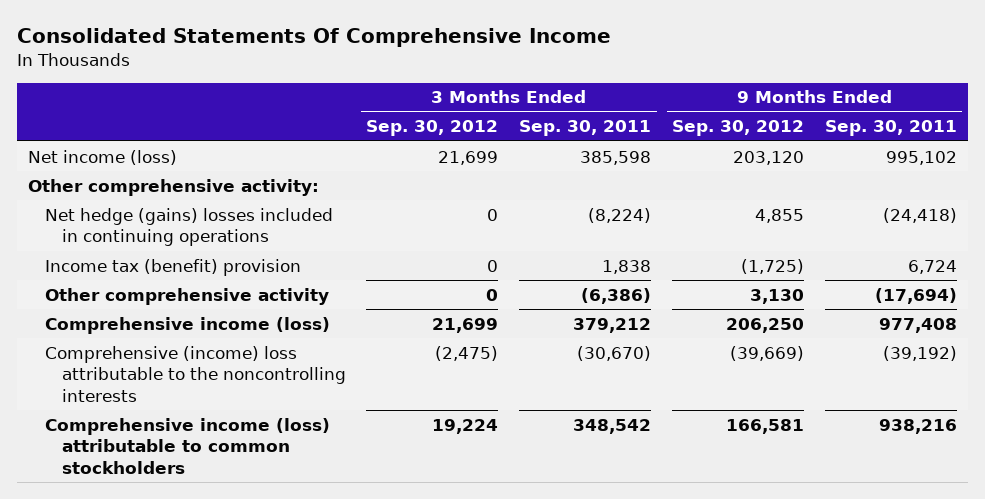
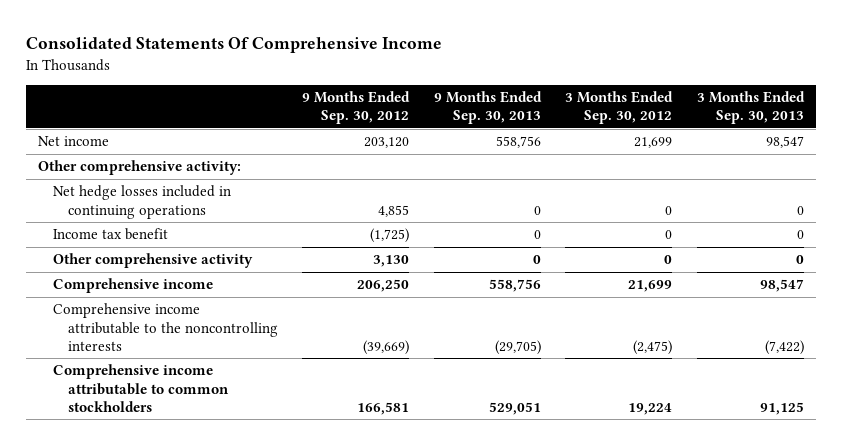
- | 3 Months Ended Sep. 30, 2012 | 3 Months Ended Sep. 30, 2011 | 9 Months Ended Sep. 30, 2012 | 9 Months Ended Sep. 30, 2011
+ | 9 Months Ended Sep. 30, 2012 | 9 Months Ended Sep. 30, 2013 | 3 Months Ended Sep. 30, 2012 | 3 Months Ended Sep. 30, 2013
- Net income (loss) | 21,699 | 385,598 | 203,120 | 995,102
+ Net income | 203,120 | 558,756 | 21,699 | 98,547
- Net hedge (gains) losses included in continuing operations | 0 | (8,224) | 4,855 | (24,418)
- Income tax (benefit) provision | 0 | 1,838 | (1,725) | 6,724
+ Net hedge losses included in continuing operations | 4,855 | 0 | 0 | 0
+ Income tax benefit | (1,725) | 0 | 0 | 0
- Comprehensive income (loss) | 21,699 | 379,212 | 206,250 | 977,408
- Comprehensive (income) loss attributable to the noncontrolling interests | (2,475) | (30,670) | (39,669) | (39,192)
- Comprehensive income (loss) attributable to common stockholders | 19,224 | 348,542 | 166,581 | 938,216
+ Comprehensive income | 206,250 | 558,756 | 21,699 | 98,547
+ Comprehensive income attributable to the noncontrolling interests | (39,669) | (29,705) | (2,475) | (7,422)
+ Comprehensive income attributable to common stockholders | 166,581 | 529,051 | 19,224 | 91,125

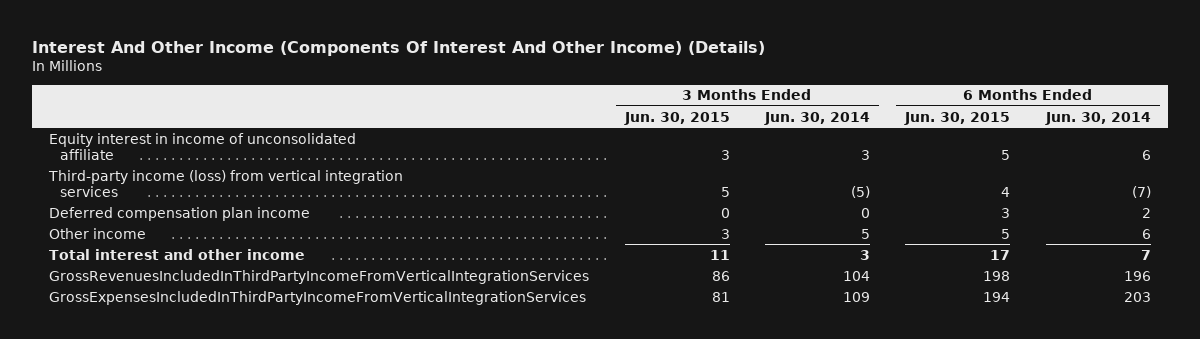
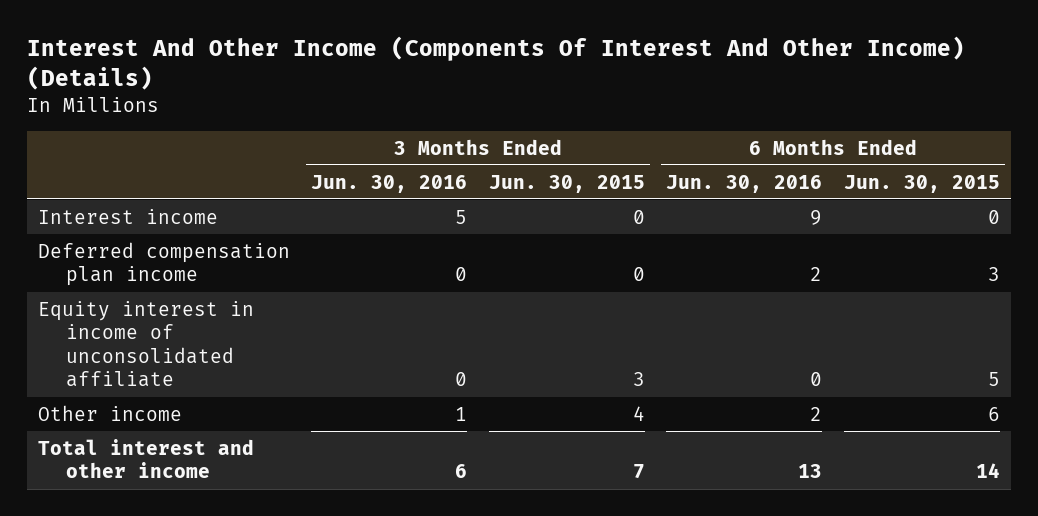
- | 3 Months Ended Jun. 30, 2015 | 3 Months Ended Jun. 30, 2014 | 6 Months Ended Jun. 30, 2015 | 6 Months Ended Jun. 30, 2014
+ | 3 Months Ended Jun. 30, 2016 | 3 Months Ended Jun. 30, 2015 | 6 Months Ended Jun. 30, 2016 | 6 Months Ended Jun. 30, 2015
- Third-party income (loss) from vertical integration services | 5 | (5) | 4 | (7)
+ Interest income | 5 | 0 | 9 | 0
- Other income | 3 | 5 | 5 | 6
- Total interest and other income | 11 | 3 | 17 | 7
- GrossRevenuesIncludedInThirdPartyIncomeFromVerticalIntegrationServices | 86 | 104 | 198 | 196
- GrossExpensesIncludedInThirdPartyIncomeFromVerticalIntegrationServices | 81 | 109 | 194 | 203
moved down: Equity interest in income of unconsolidated affiliate | 0 | 3 | 0 | 5
+ Other income | 1 | 4 | 2 | 6
+ Total interest and other income | 6 | 7 | 13 | 14

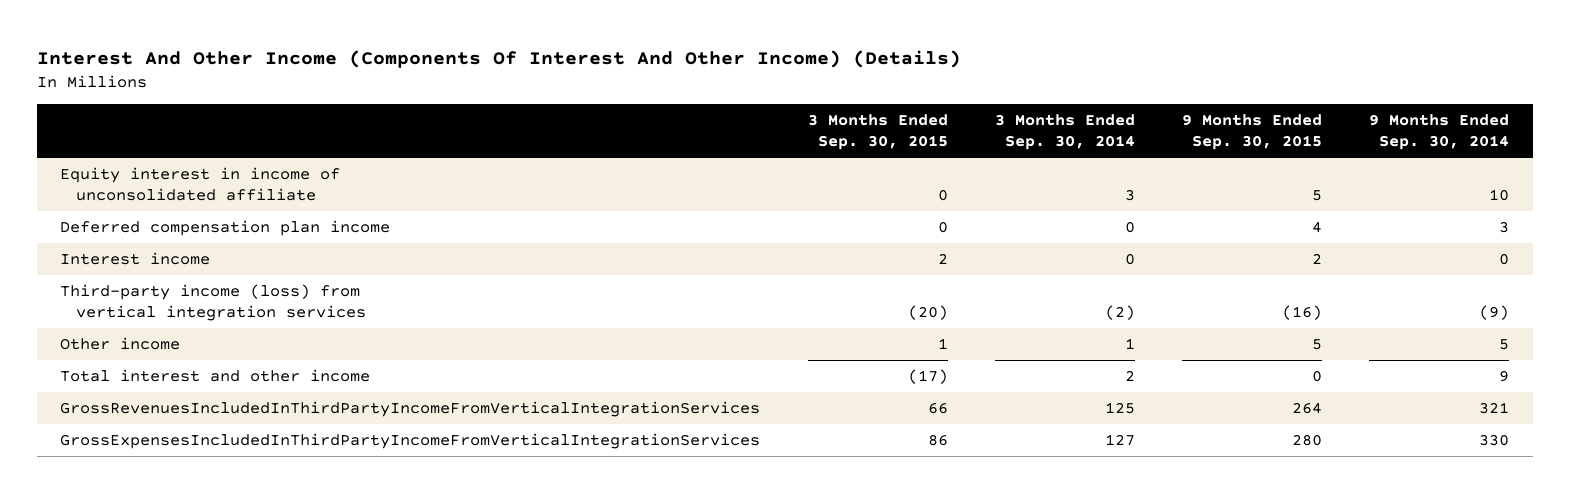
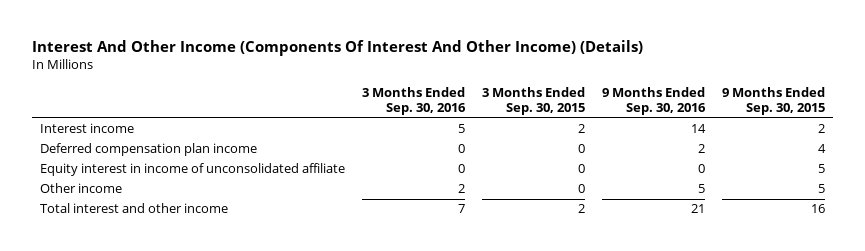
- | 3 Months Ended Sep. 30, 2015 | 3 Months Ended Sep. 30, 2014 | 9 Months Ended Sep. 30, 2015 | 9 Months Ended Sep. 30, 2014
+ | 3 Months Ended Sep. 30, 2016 | 3 Months Ended Sep. 30, 2015 | 9 Months Ended Sep. 30, 2016 | 9 Months Ended Sep. 30, 2015
- Third-party income (loss) from vertical integration services | (20) | (2) | (16) | (9)
- Other income | 1 | 1 | 5 | 5
- Total interest and other income | (17) | 2 | 0 | 9
- GrossRevenuesIncludedInThirdPartyIncomeFromVerticalIntegrationServices | 66 | 125 | 264 | 321
- GrossExpensesIncludedInThirdPartyIncomeFromVerticalIntegrationServices | 86 | 127 | 280 | 330
moved down: Deferred compensation plan income | 0 | 0 | 2 | 4
moved down: Equity interest in income of unconsolidated affiliate | 0 | 0 | 0 | 5
+ Other income | 2 | 0 | 5 | 5
+ Total interest and other income | 7 | 2 | 21 | 16

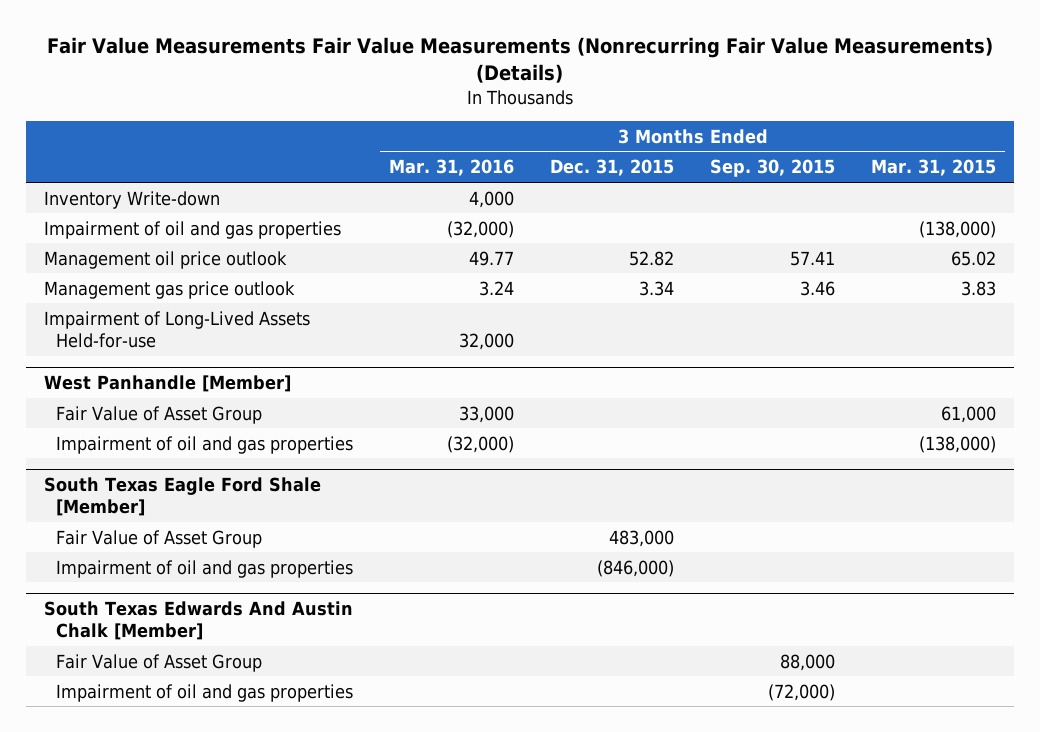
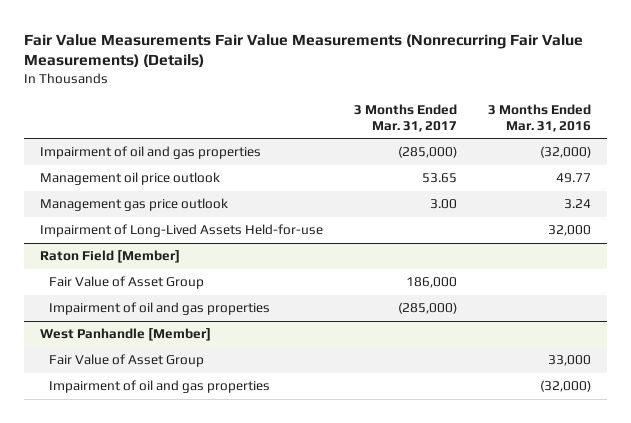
- | 3 Months Ended Mar. 31, 2016 | 3 Months Ended Dec. 31, 2015 | 3 Months Ended Sep. 30, 2015 | 3 Months Ended Mar. 31, 2015
+ | 3 Months Ended Mar. 31, 2017 | 3 Months Ended Mar. 31, 2016
- Inventory Write-down | 4,000 | | |
+ Raton Field [Member]
+ Fair Value of Asset Group | 186,000 |
+ Impairment of oil and gas properties | (285,000) |
- South Texas Eagle Ford Shale [Member]
- Fair Value of Asset Group | | 483,000 | |
- Impairment of oil and gas properties | | (846,000) | |
- South Texas Edwards And Austin Chalk [Member]
- Fair Value of Asset Group | | | 88,000 |
- Impairment of oil and gas properties | | | (72,000) |

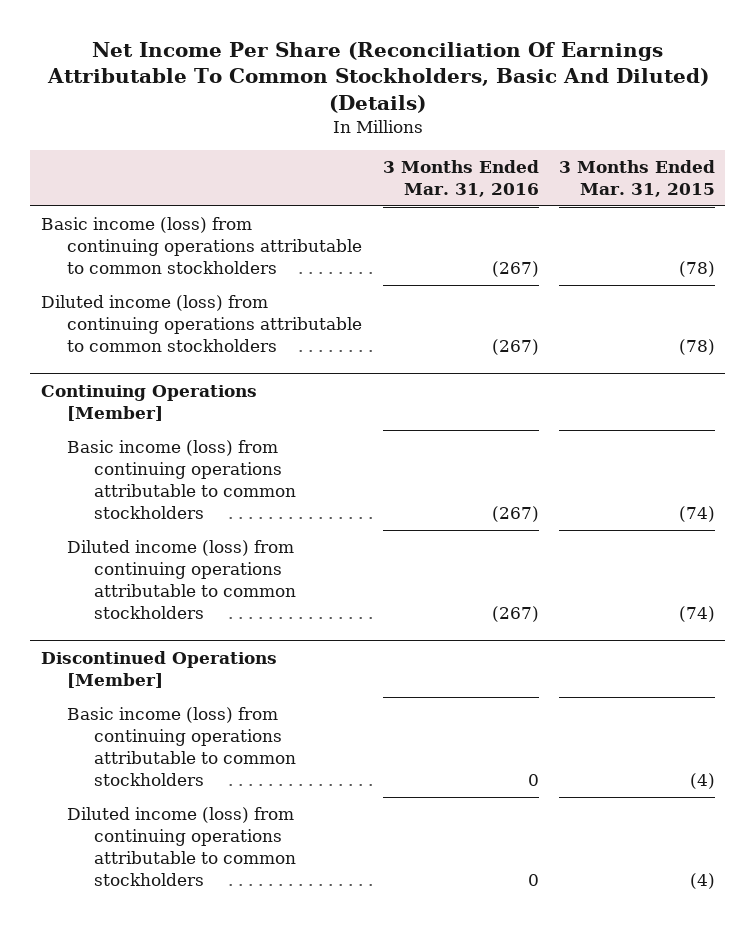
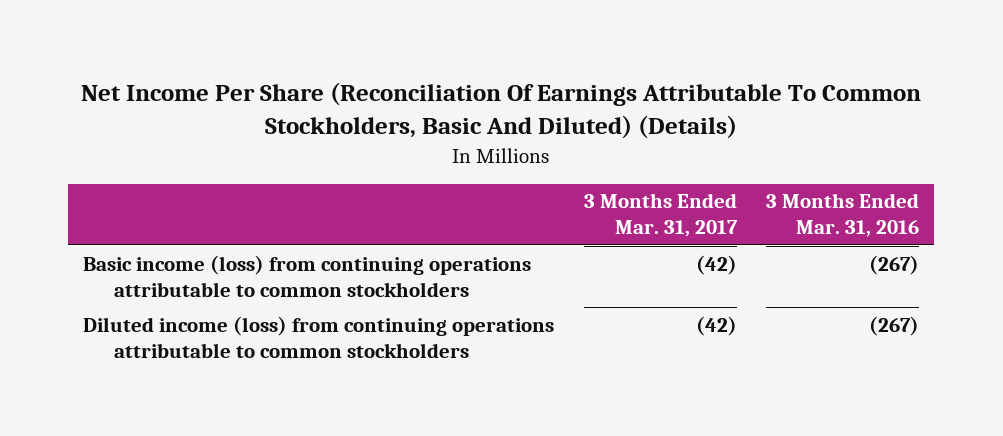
- | 3 Months Ended Mar. 31, 2016 | 3 Months Ended Mar. 31, 2015
+ | 3 Months Ended Mar. 31, 2017 | 3 Months Ended Mar. 31, 2016
- Continuing Operations [Member]
- Basic income (loss) from continuing operations attributable to common stockholders | (267) | (74)
- Diluted income (loss) from continuing operations attributable to common stockholders | (267) | (74)
- Discontinued Operations [Member]
- Basic income (loss) from continuing operations attributable to common stockholders | 0 | (4)
- Diluted income (loss) from continuing operations attributable to common stockholders | 0 | (4)

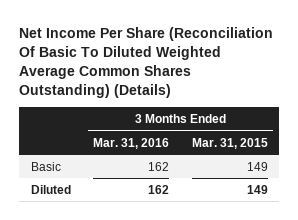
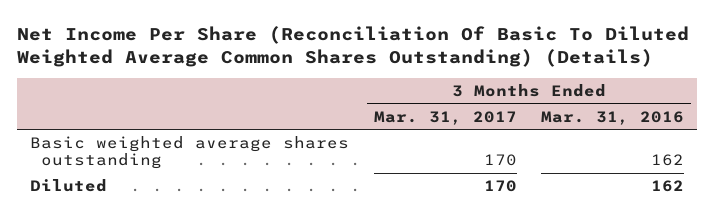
- | 3 Months Ended Mar. 31, 2016 | 3 Months Ended Mar. 31, 2015
+ | 3 Months Ended Mar. 31, 2017 | 3 Months Ended Mar. 31, 2016
- Basic | 162 | 149
+ Basic weighted average shares outstanding | 170 | 162

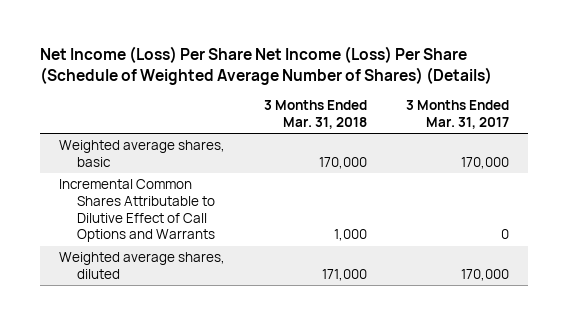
- Net Income Per Share (Reconciliation Of Basic To Diluted Weighted Average Common Shares Outstanding) (Details)
+ Net Income (Loss) Per Share Net Income (Loss) Per Share (Schedule of Weighted Average Number of Shares) (Details)
- | 3 Months Ended Mar. 31, 2017 | 3 Months Ended Mar. 31, 2016
+ | 3 Months Ended Mar. 31, 2018 | 3 Months Ended Mar. 31, 2017
- Basic weighted average shares outstanding | 170 | 162
- Diluted | 170 | 162
+ Weighted average shares, basic | 170,000 | 170,000
+ Incremental Common Shares Attributable to Dilutive Effect of Call Options and Warrants | 1,000 | 0
+ Weighted average shares, diluted | 171,000 | 170,000

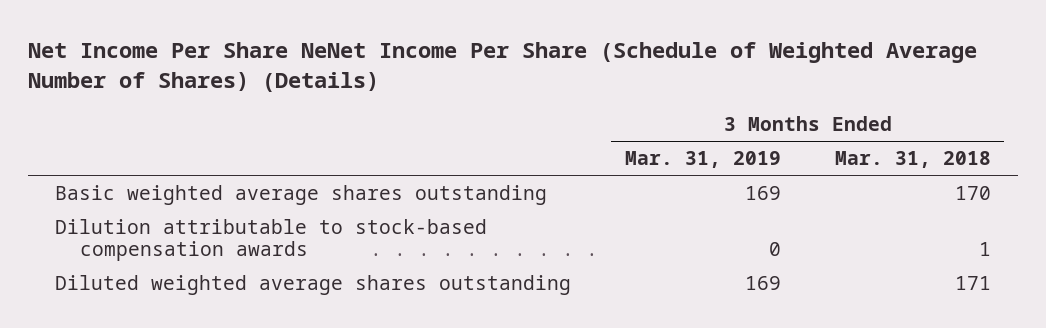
- Net Income (Loss) Per Share Net Income (Loss) Per Share (Schedule of Weighted Average Number of Shares) (Details)
+ Net Income Per Share NeNet Income Per Share (Schedule of Weighted Average Number of Shares) (Details)
- | 3 Months Ended Mar. 31, 2018 | 3 Months Ended Mar. 31, 2017
+ | 3 Months Ended Mar. 31, 2019 | 3 Months Ended Mar. 31, 2018
- Weighted average shares, basic | 170,000 | 170,000
- Incremental Common Shares Attributable to Dilutive Effect of Call Options and Warrants | 1,000 | 0
- Weighted average shares, diluted | 171,000 | 170,000
+ Basic weighted average shares outstanding | 169 | 170
+ Dilution attributable to stock-based compensation awards | 0 | 1
+ Diluted weighted average shares outstanding | 169 | 171

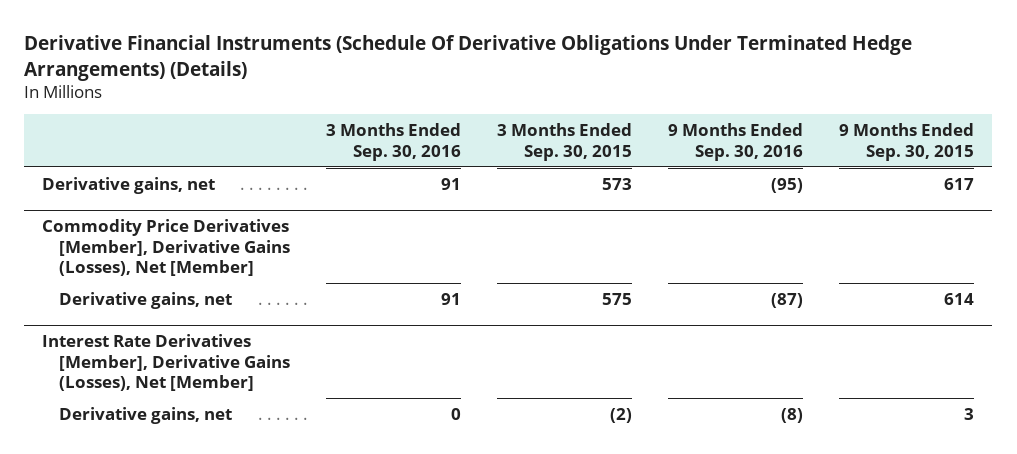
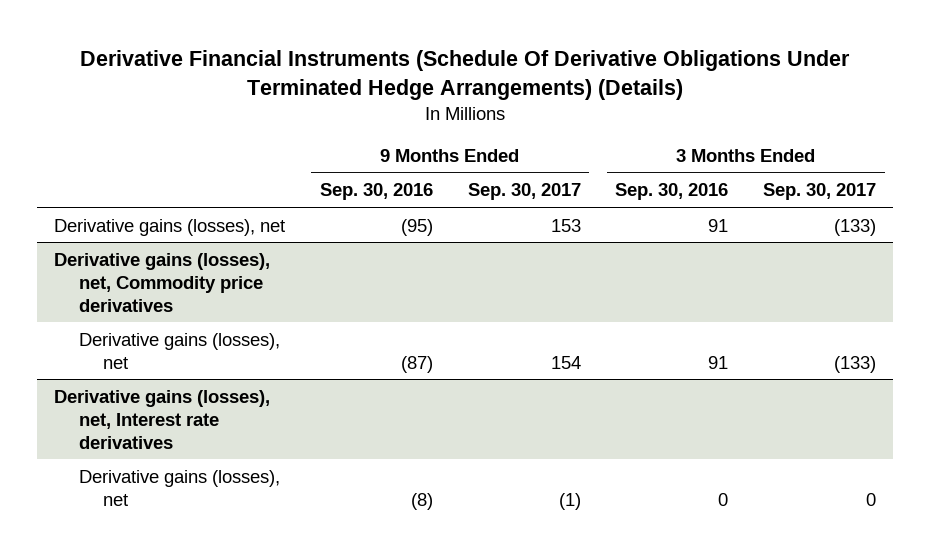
- | 3 Months Ended Sep. 30, 2016 | 3 Months Ended Sep. 30, 2015 | 9 Months Ended Sep. 30, 2016 | 9 Months Ended Sep. 30, 2015
+ | 9 Months Ended Sep. 30, 2016 | 9 Months Ended Sep. 30, 2017 | 3 Months Ended Sep. 30, 2016 | 3 Months Ended Sep. 30, 2017
- Derivative gains, net | 91 | 573 | (95) | 617
- Commodity Price Derivatives [Member], Derivative Gains (Losses), Net [Member]
- Derivative gains, net | 91 | 575 | (87) | 614
- Interest Rate Derivatives [Member], Derivative Gains (Losses), Net [Member]
- Derivative gains, net | 0 | (2) | (8) | 3
+ Derivative gains (losses), net | (95) | 153 | 91 | (133)
+ Derivative gains (losses), net, Commodity price derivatives
+ Derivative gains (losses), net | (87) | 154 | 91 | (133)
+ Derivative gains (losses), net, Interest rate derivatives
+ Derivative gains (losses), net | (8) | (1) | 0 | 0

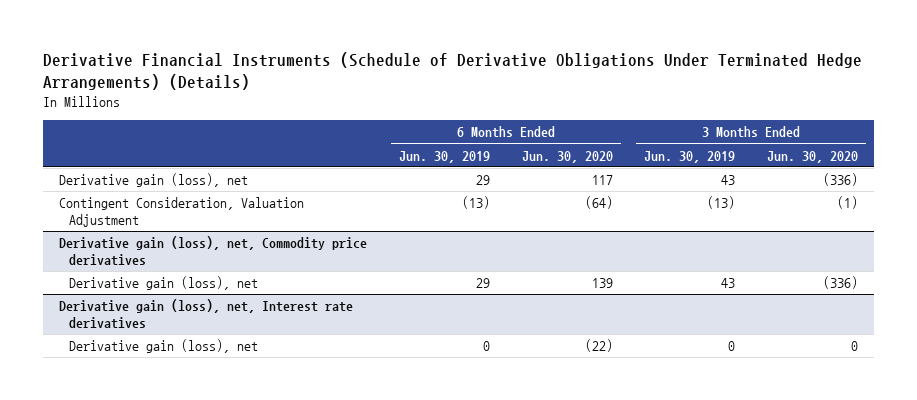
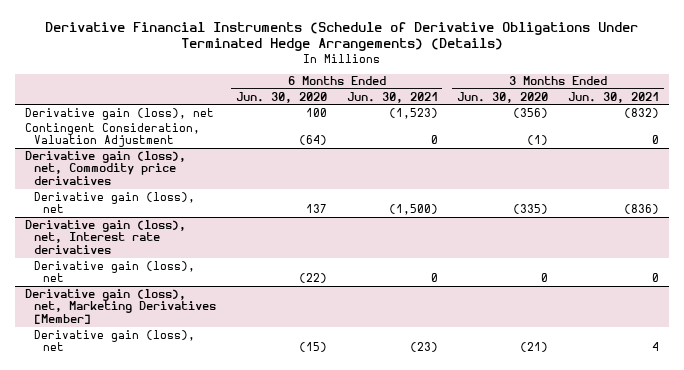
- | 6 Months Ended Jun. 30, 2019 | 6 Months Ended Jun. 30, 2020 | 3 Months Ended Jun. 30, 2019 | 3 Months Ended Jun. 30, 2020
+ | 6 Months Ended Jun. 30, 2020 | 6 Months Ended Jun. 30, 2021 | 3 Months Ended Jun. 30, 2020 | 3 Months Ended Jun. 30, 2021
- Derivative gain (loss), net | 29 | 117 | 43 | (336)
+ Derivative gain (loss), net | 100 | (1,523) | (356) | (832)
@ Derivative gain (loss), net, Commodity price derivatives
- Derivative gain (loss), net | 29 | 139 | 43 | (336)
+ Derivative gain (loss), net | 137 | (1,500) | (335) | (836)
+ Derivative gain (loss), net, Marketing Derivatives [Member]
+ Derivative gain (loss), net | (15) | (23) | (21) | 4

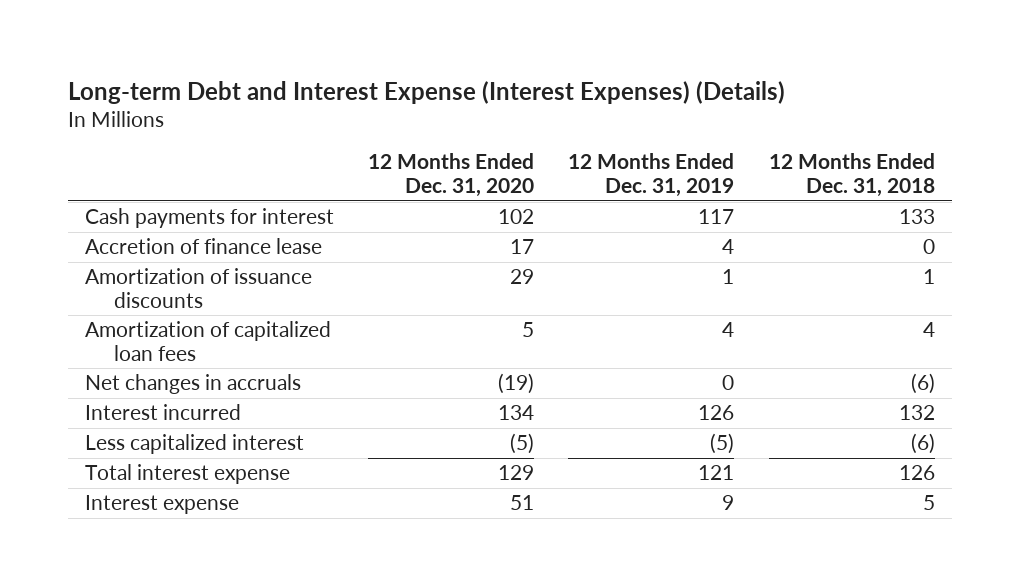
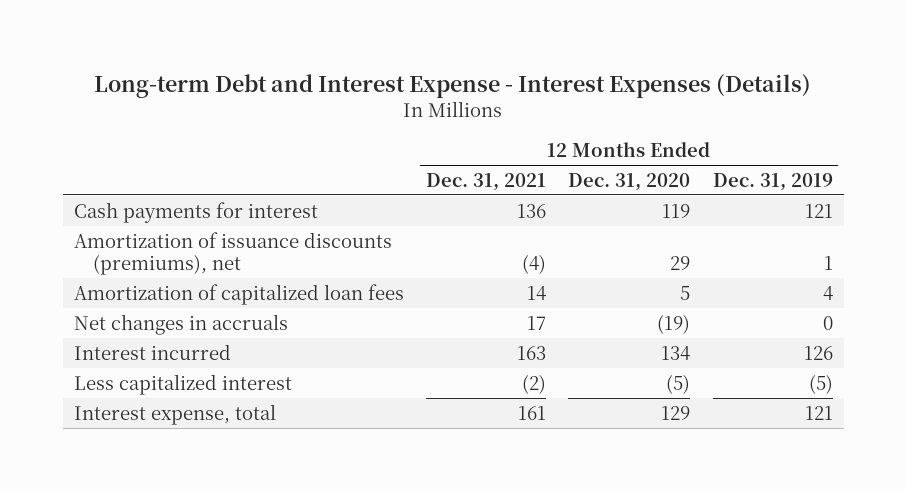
- Long-term Debt and Interest Expense (Interest Expenses) (Details)
+ Long-term Debt and Interest Expense - Interest Expenses (Details)
- | 12 Months Ended Dec. 31, 2020 | 12 Months Ended Dec. 31, 2019 | 12 Months Ended Dec. 31, 2018
+ | 12 Months Ended Dec. 31, 2021 | 12 Months Ended Dec. 31, 2020 | 12 Months Ended Dec. 31, 2019
- Cash payments for interest | 102 | 117 | 133
- Accretion of finance lease | 17 | 4 | 0
- Amortization of issuance discounts | 29 | 1 | 1
+ Cash payments for interest | 136 | 119 | 121
+ Amortization of issuance discounts (premiums), net | (4) | 29 | 1
- Total interest expense | 129 | 121 | 126
- Interest expense | 51 | 9 | 5
+ Interest expense, total | 161 | 129 | 121

